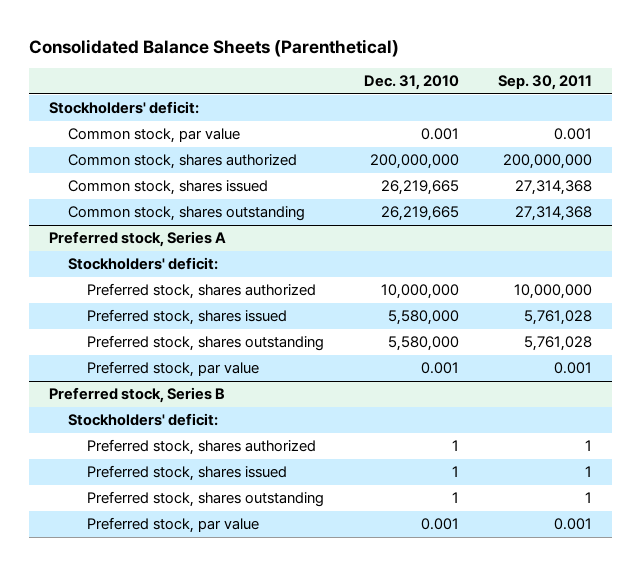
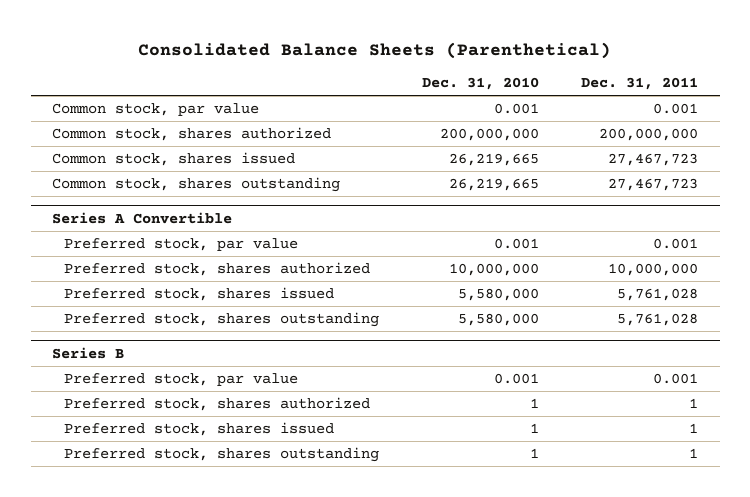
- | Dec. 31, 2010 | Sep. 30, 2011
+ | Dec. 31, 2010 | Dec. 31, 2011
- Stockholders' deficit:
- Preferred stock, Series A
- Stockholders' deficit:
+ Series A Convertible
+ Preferred stock, par value | 0.001 | 0.001
+ Series B
- Preferred stock, Series B
- Stockholders' deficit:
- Preferred stock, par value | 0.001 | 0.001

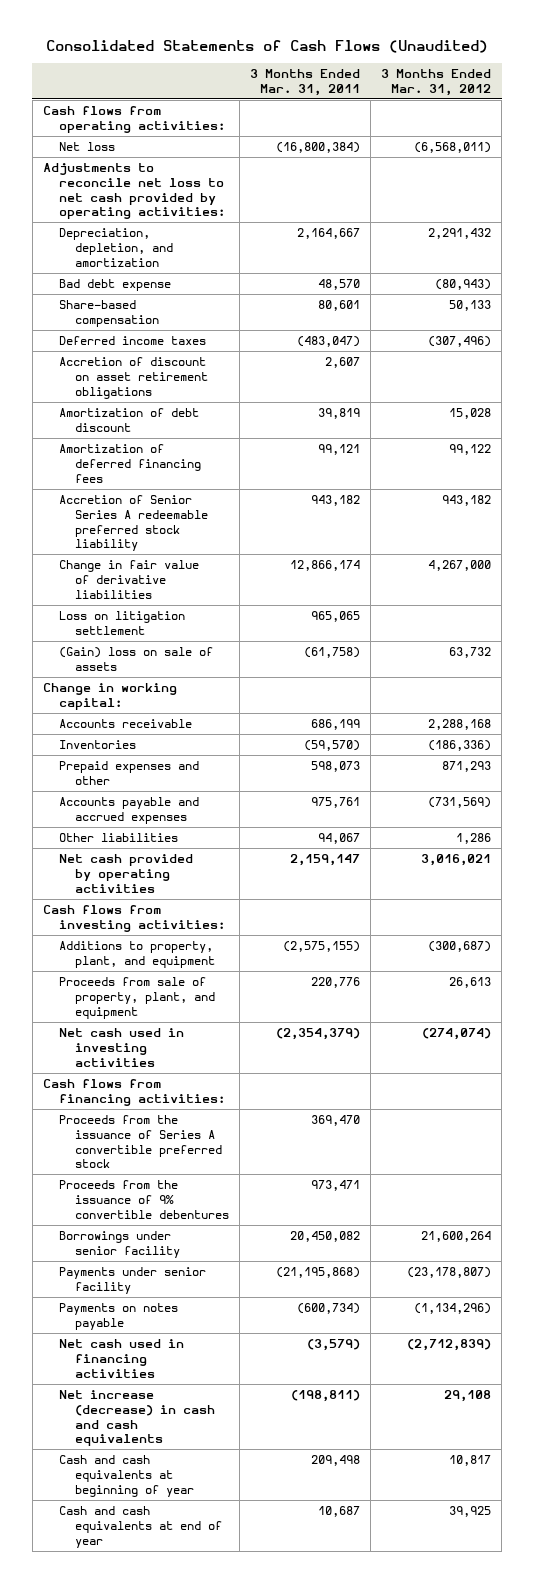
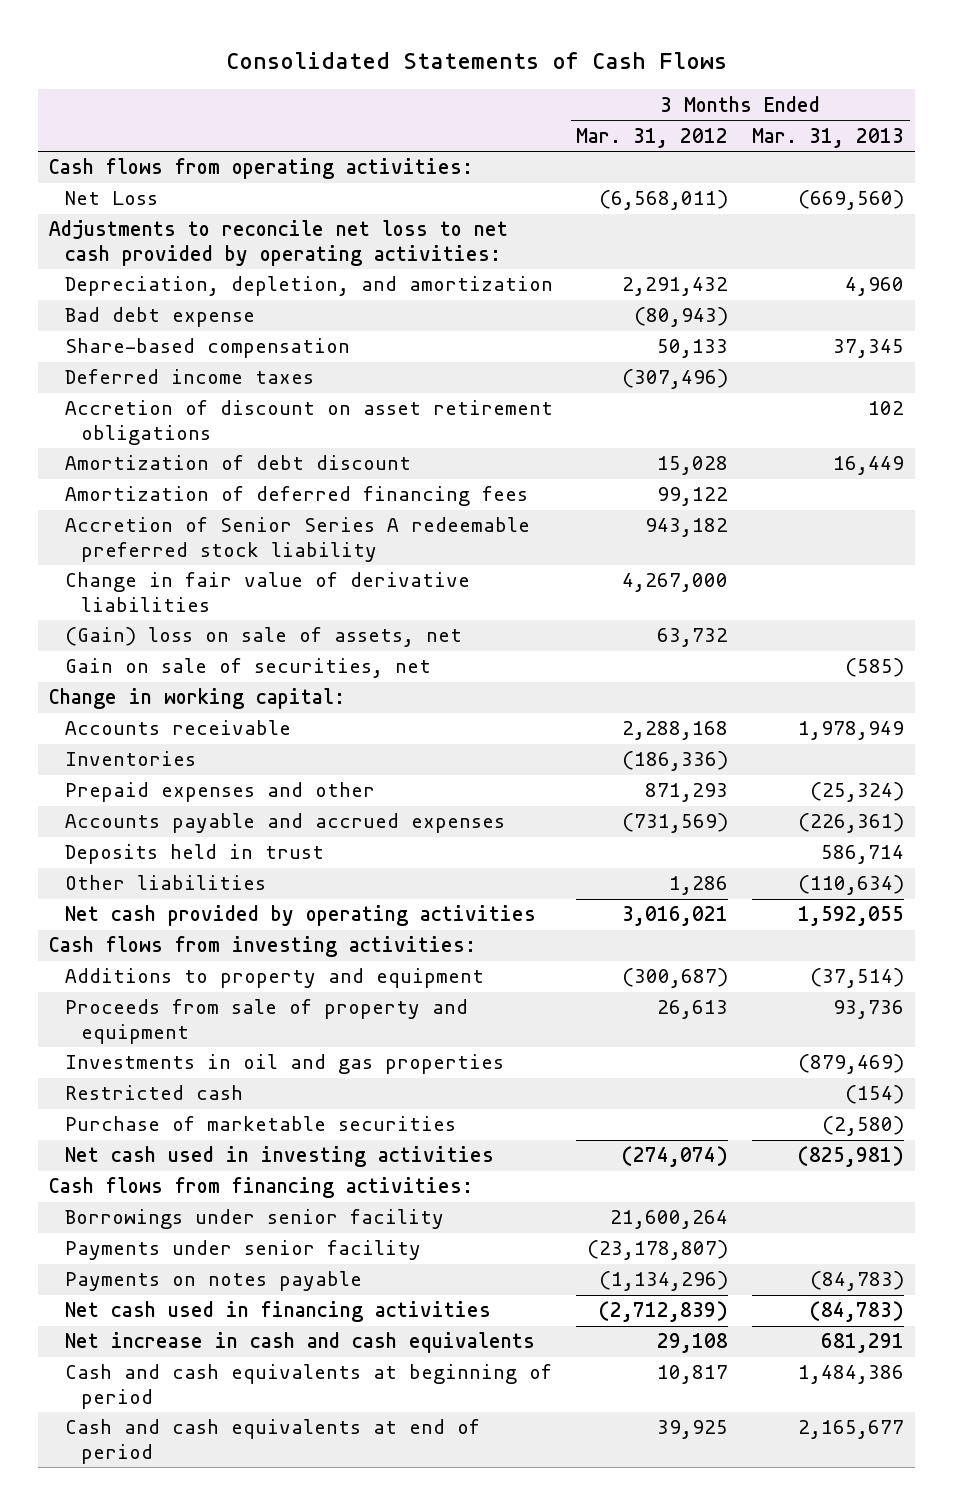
- Consolidated Statements of Cash Flows (Unaudited)
+ Consolidated Statements of Cash Flows
- | 3 Months Ended Mar. 31, 2011 | 3 Months Ended Mar. 31, 2012
+ | 3 Months Ended Mar. 31, 2012 | 3 Months Ended Mar. 31, 2013
- Net loss | (16,800,384) | (6,568,011)
+ Net Loss | (6,568,011) | (669,560)
- Loss on litigation settlement | 965,065 |
- (Gain) loss on sale of assets | (61,758) | 63,732
+ (Gain) loss on sale of assets, net | 63,732 |
+ Gain on sale of securities, net | | (585)
+ Deposits held in trust | | 586,714
- Additions to property, plant, and equipment | (2,575,155) | (300,687)
- Proceeds from sale of property, plant, and equipment | 220,776 | 26,613
+ Additions to property and equipment | (300,687) | (37,514)
+ Proceeds from sale of property and equipment | 26,613 | 93,736
+ Investments in oil and gas properties | | (879,469)
+ Restricted cash | | (154)
+ Purchase of marketable securities | | (2,580)
- Proceeds from the issuance of Series A convertible preferred stock | 369,470 |
- Proceeds from the issuance of 9% convertible debentures | 973,471 |
- Net increase (decrease) in cash and cash equivalents | (198,811) | 29,108
- Cash and cash equivalents at beginning of year | 209,498 | 10,817
- Cash and cash equivalents at end of year | 10,687 | 39,925
+ Net increase in cash and cash equivalents | 29,108 | 681,291
+ Cash and cash equivalents at beginning of period | 10,817 | 1,484,386
+ Cash and cash equivalents at end of period | 39,925 | 2,165,677

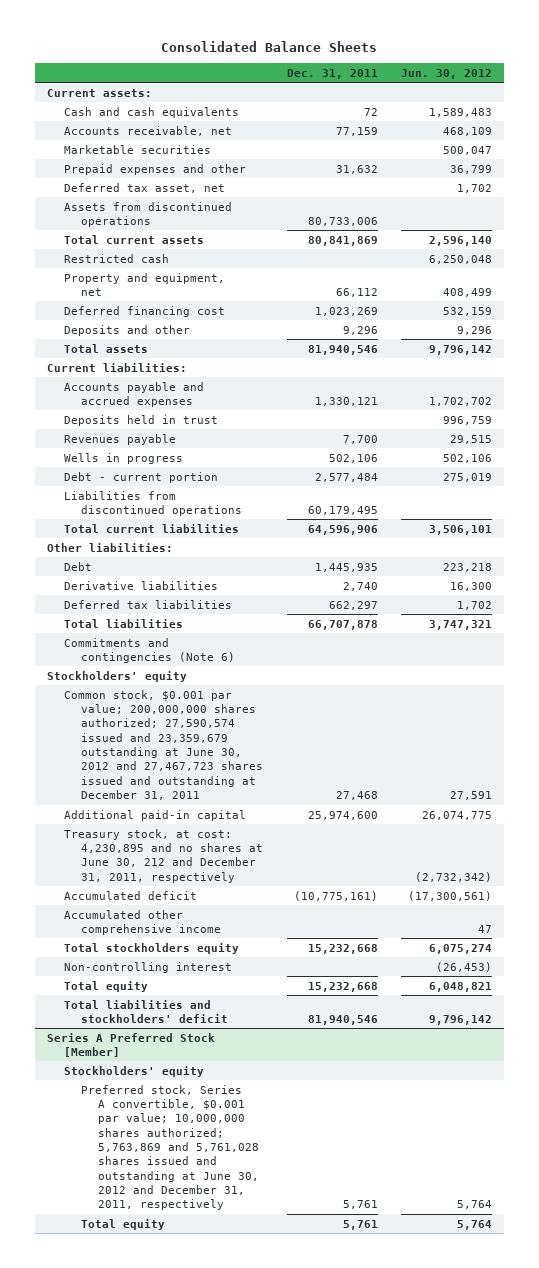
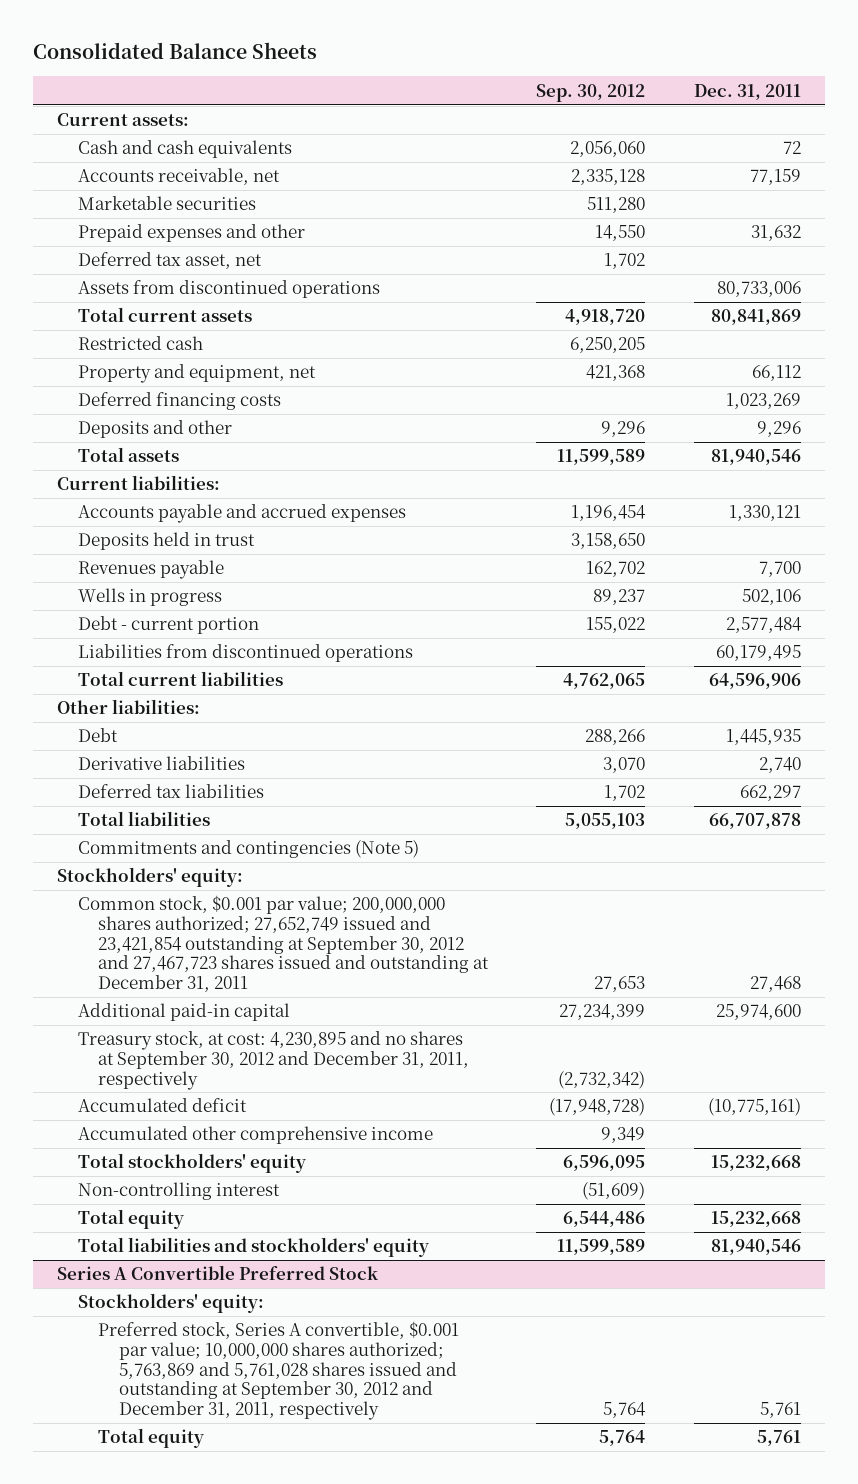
- | Dec. 31, 2011 | Jun. 30, 2012
+ | Sep. 30, 2012 | Dec. 31, 2011
- Deferred financing cost | 1,023,269 | 532,159
+ Deferred financing costs | | 1,023,269
- Commitments and contingencies (Note 6)
- Stockholders' equity
- Common stock, $0.001 par value; 200,000,000 shares authorized; 27,590,574 issued and 23,359,679 outstanding at June 30, 2012 and 27,467,723 shares issued and outstanding at December 31, 2011 | 27,468 | 27,591
+ Commitments and contingencies (Note 5)
+ Stockholders' equity:
+ Common stock, $0.001 par value; 200,000,000 shares authorized; 27,652,749 issued and 23,421,854 outstanding at September 30, 2012 and 27,467,723 shares issued and outstanding at December 31, 2011 | 27,653 | 27,468
- Treasury stock, at cost: 4,230,895 and no shares at June 30, 212 and December 31, 2011, respectively | | (2,732,342)
+ Treasury stock, at cost: 4,230,895 and no shares at September 30, 2012 and December 31, 2011, respectively | (2,732,342) |
- Total stockholders equity | 15,232,668 | 6,075,274
+ Total stockholders' equity | 6,596,095 | 15,232,668
- Total liabilities and stockholders' deficit | 81,940,546 | 9,796,142
- Series A Preferred Stock [Member]
- Stockholders' equity
- Preferred stock, Series A convertible, $0.001 par value; 10,000,000 shares authorized; 5,763,869 and 5,761,028 shares issued and outstanding at June 30, 2012 and December 31, 2011, respectively | 5,761 | 5,764
+ Total liabilities and stockholders' equity | 11,599,589 | 81,940,546
+ Series A Convertible Preferred Stock
+ Stockholders' equity:
+ Preferred stock, Series A convertible, $0.001 par value; 10,000,000 shares authorized; 5,763,869 and 5,761,028 shares issued and outstanding at September 30, 2012 and December 31, 2011, respectively | 5,764 | 5,761

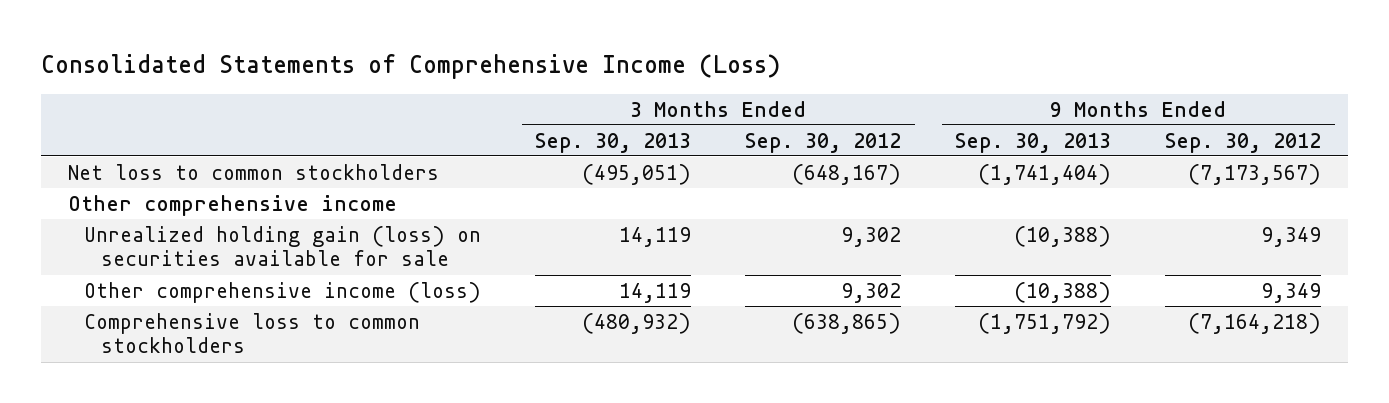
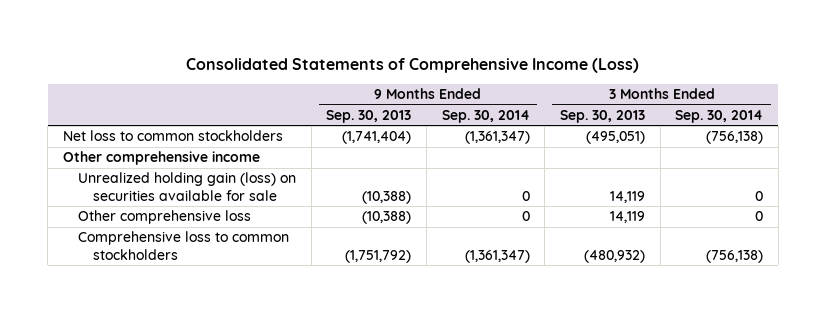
- | 3 Months Ended Sep. 30, 2013 | 3 Months Ended Sep. 30, 2012 | 9 Months Ended Sep. 30, 2013 | 9 Months Ended Sep. 30, 2012
+ | 9 Months Ended Sep. 30, 2013 | 9 Months Ended Sep. 30, 2014 | 3 Months Ended Sep. 30, 2013 | 3 Months Ended Sep. 30, 2014
- Other comprehensive income (loss) | 14,119 | 9,302 | (10,388) | 9,349
+ Other comprehensive loss | (10,388) | 0 | 14,119 | 0

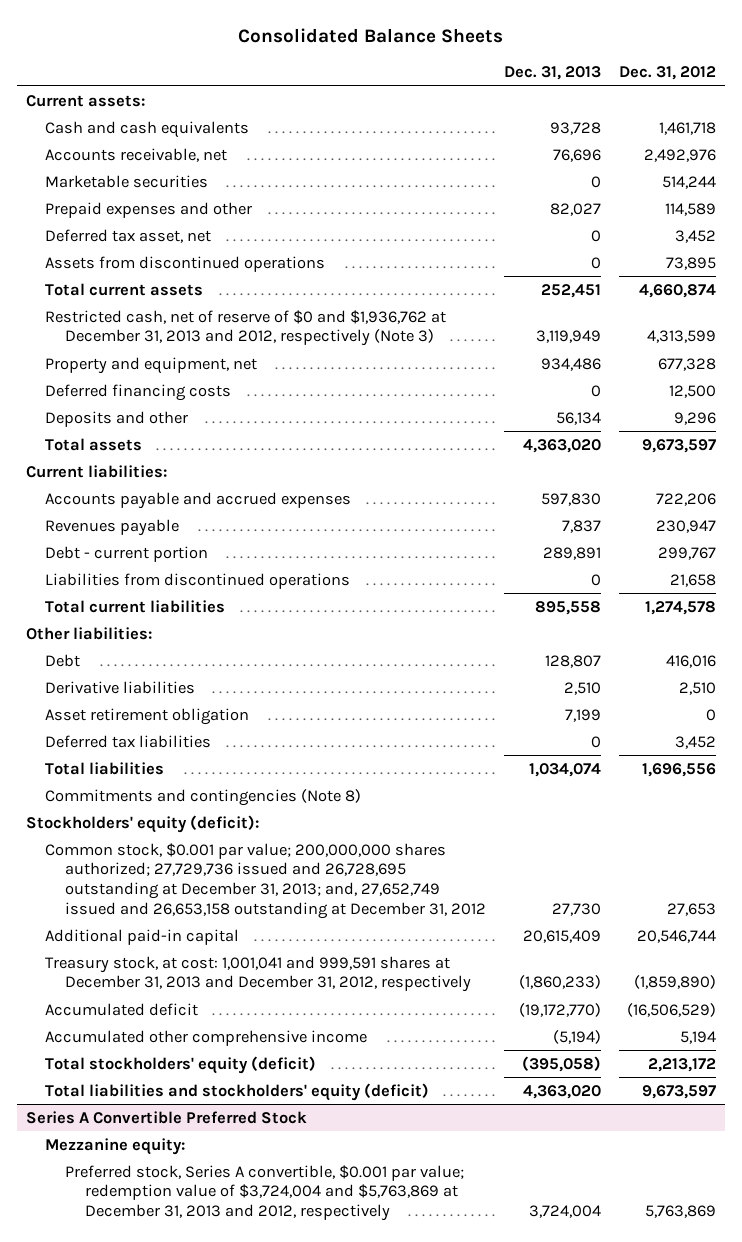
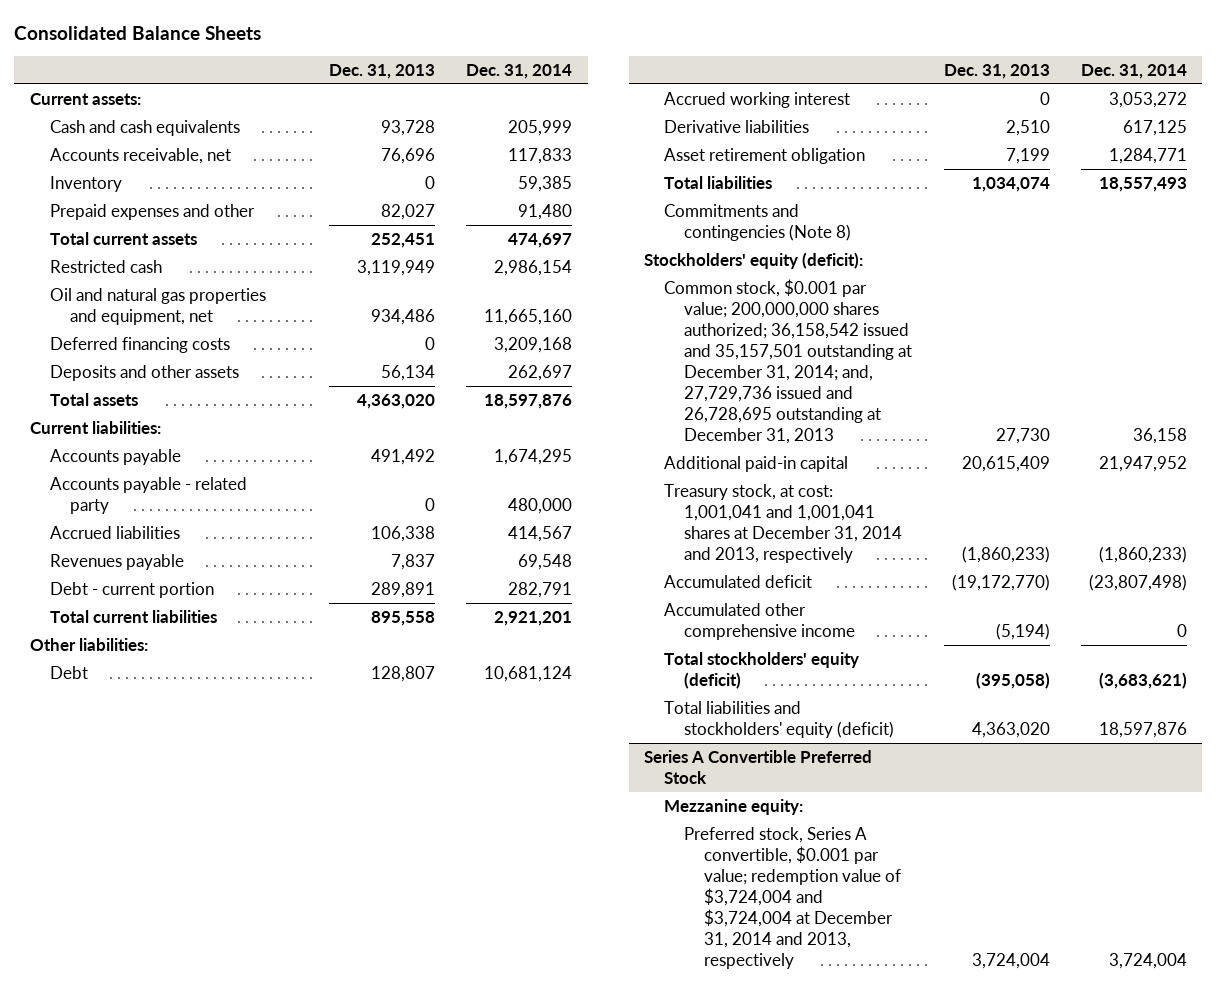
- | Dec. 31, 2013 | Dec. 31, 2012
+ | Dec. 31, 2013 | Dec. 31, 2014
- Marketable securities | 0 | 514,244
+ Inventory | 0 | 59,385
- Deferred tax asset, net | 0 | 3,452
- Assets from discontinued operations | 0 | 73,895
- Restricted cash, net of reserve of $0 and $1,936,762 at December 31, 2013 and 2012, respectively (Note 3) | 3,119,949 | 4,313,599
- Property and equipment, net | 934,486 | 677,328
+ Restricted cash | 3,119,949 | 2,986,154
+ Oil and natural gas properties and equipment, net | 934,486 | 11,665,160
- Deposits and other | 56,134 | 9,296
+ Deposits and other assets | 56,134 | 262,697
- Accounts payable and accrued expenses | 597,830 | 722,206
+ Accounts payable | 491,492 | 1,674,295
+ Accounts payable - related party | 0 | 480,000
+ Accrued liabilities | 106,338 | 414,567
- Liabilities from discontinued operations | 0 | 21,658
+ Accrued working interest | 0 | 3,053,272
- Deferred tax liabilities | 0 | 3,452
- Common stock, $0.001 par value; 200,000,000 shares authorized; 27,729,736 issued and 26,728,695 outstanding at December 31, 2013; and, 27,652,749 issued and 26,653,158 outstanding at December 31, 2012 | 27,730 | 27,653
+ Common stock, $0.001 par value; 200,000,000 shares authorized; 36,158,542 issued and 35,157,501 outstanding at December 31, 2014; and, 27,729,736 issued and 26,728,695 outstanding at December 31, 2013 | 27,730 | 36,158
- Treasury stock, at cost: 1,001,041 and 999,591 shares at December 31, 2013 and December 31, 2012, respectively | (1,860,233) | (1,859,890)
+ Treasury stock, at cost: 1,001,041 and 1,001,041 shares at December 31, 2014 and 2013, respectively | (1,860,233) | (1,860,233)
@ Series A Convertible Preferred Stock
- Preferred stock, Series A convertible, $0.001 par value; redemption value of $3,724,004 and $5,763,869 at December 31, 2013 and 2012, respectively | 3,724,004 | 5,763,869
+ Preferred stock, Series A convertible, $0.001 par value; redemption value of $3,724,004 and $3,724,004 at December 31, 2014 and 2013, respectively | 3,724,004 | 3,724,004

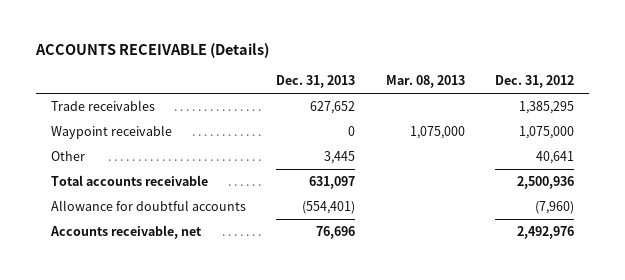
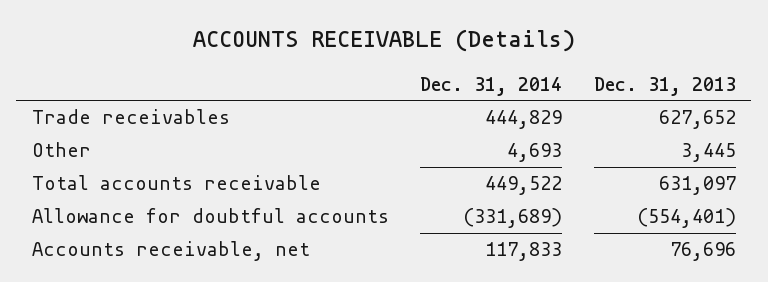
- | Dec. 31, 2013 | Mar. 08, 2013 | Dec. 31, 2012
+ | Dec. 31, 2014 | Dec. 31, 2013
- Waypoint receivable | 0 | 1,075,000 | 1,075,000

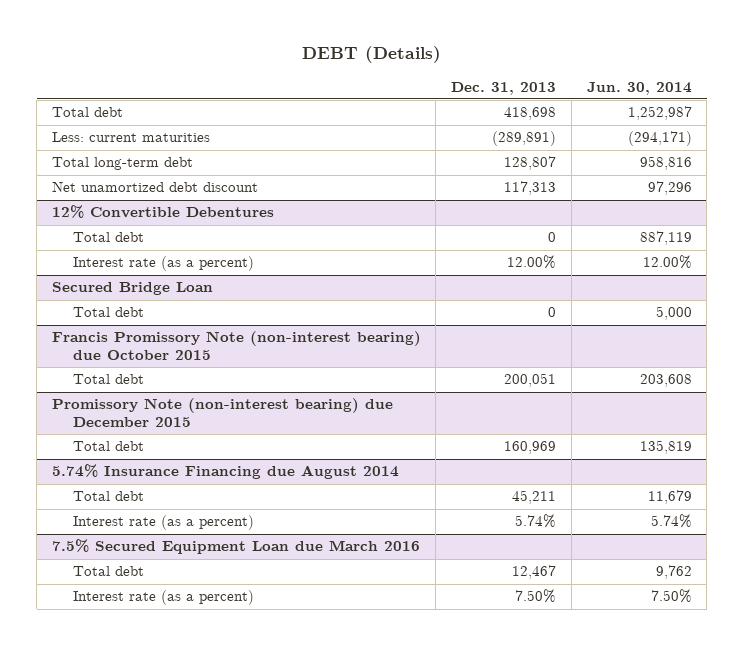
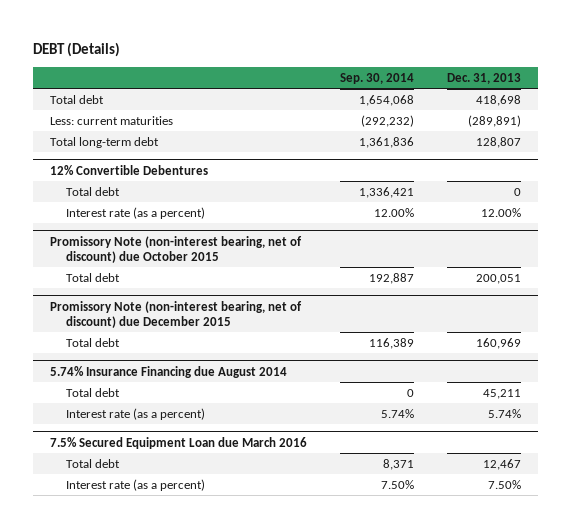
- | Dec. 31, 2013 | Jun. 30, 2014
+ | Sep. 30, 2014 | Dec. 31, 2013
- Net unamortized debt discount | 117,313 | 97,296
- Secured Bridge Loan
- Total debt | 0 | 5,000
- Francis Promissory Note (non-interest bearing) due October 2015
+ Promissory Note (non-interest bearing, net of discount) due October 2015
- Promissory Note (non-interest bearing) due December 2015
+ Promissory Note (non-interest bearing, net of discount) due December 2015

